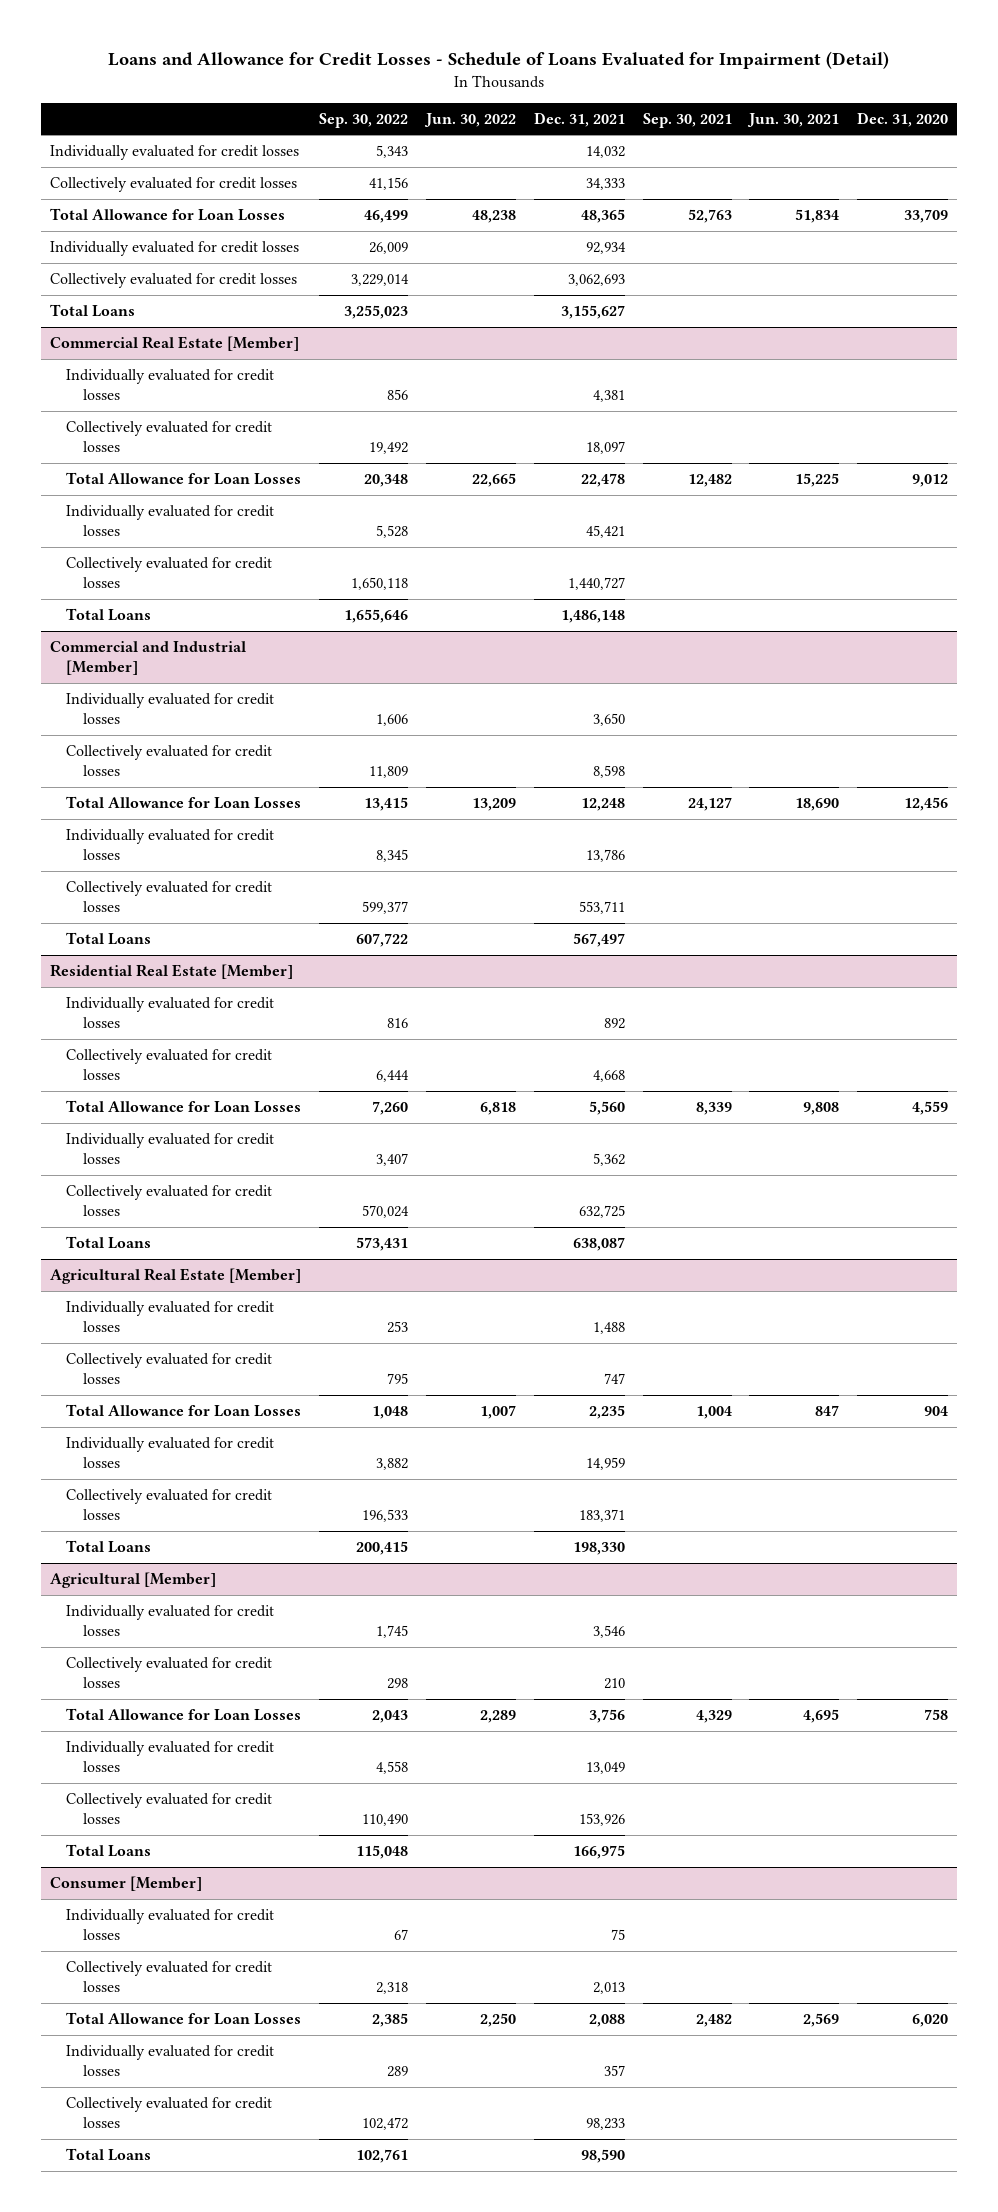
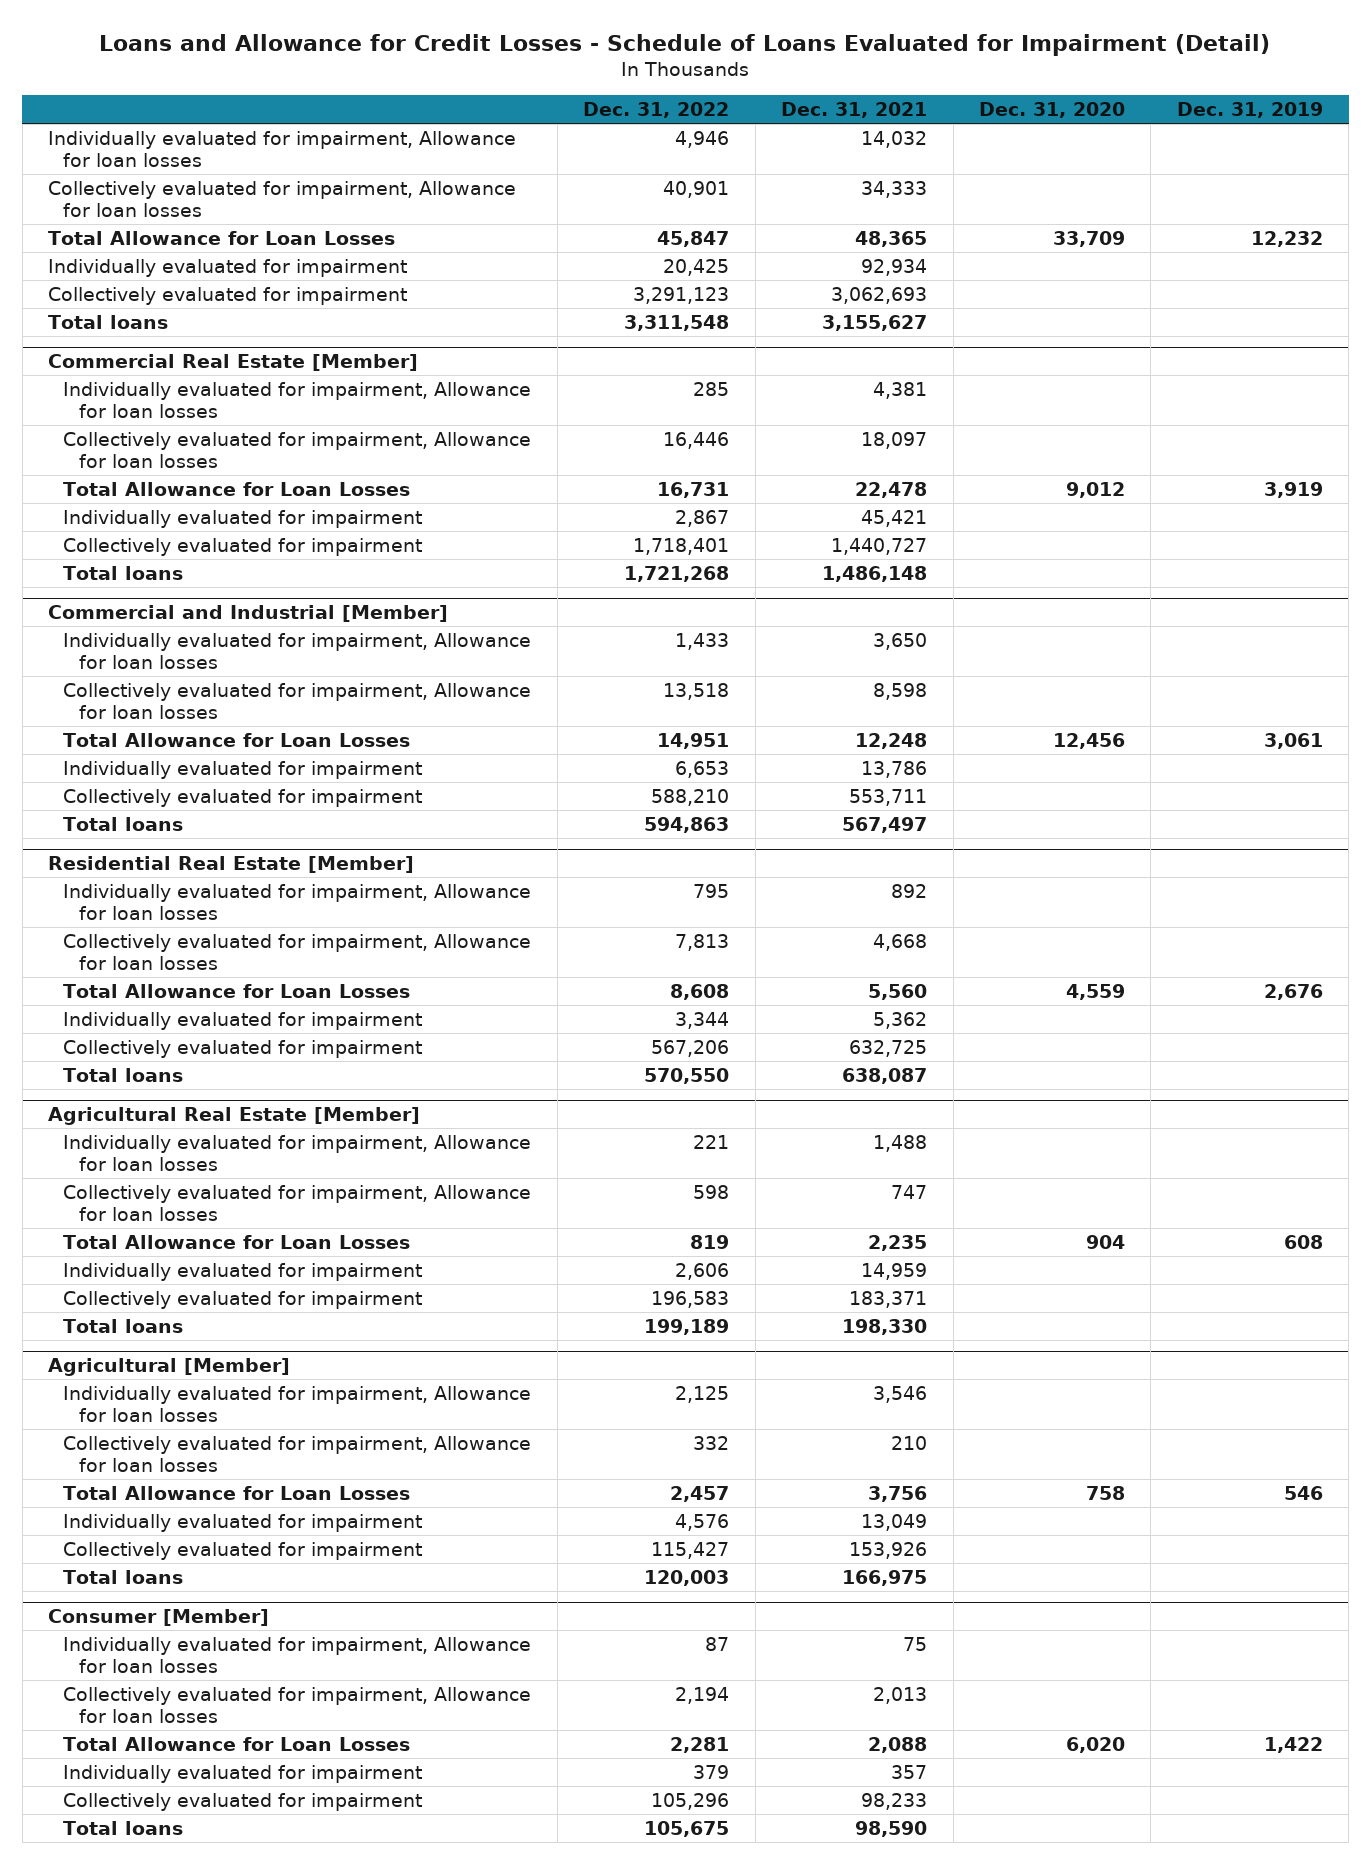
- | Sep. 30, 2022 | Jun. 30, 2022 | Dec. 31, 2021 | Sep. 30, 2021 | Jun. 30, 2021 | Dec. 31, 2020
+ | Dec. 31, 2022 | Dec. 31, 2021 | Dec. 31, 2020 | Dec. 31, 2019
- Individually evaluated for credit losses | 5,343 | | 14,032 | | |
- Collectively evaluated for credit losses | 41,156 | | 34,333 | | |
+ Individually evaluated for impairment, Allowance for loan losses | 4,946 | 14,032 | |
+ Collectively evaluated for impairment, Allowance for loan losses | 40,901 | 34,333 | |
- Individually evaluated for credit losses | 26,009 | | 92,934 | | |
- Collectively evaluated for credit losses | 3,229,014 | | 3,062,693 | | |
- Total Loans | 3,255,023 | | 3,155,627 | | |
+ Individually evaluated for impairment | 20,425 | 92,934 | |
+ Collectively evaluated for impairment | 3,291,123 | 3,062,693 | |
+ Total loans | 3,311,548 | 3,155,627 | |
@ Commercial Real Estate [Member]
- Individually evaluated for credit losses | 856 | | 4,381 | | |
- Collectively evaluated for credit losses | 19,492 | | 18,097 | | |
+ Individually evaluated for impairment, Allowance for loan losses | 285 | 4,381 | |
+ Collectively evaluated for impairment, Allowance for loan losses | 16,446 | 18,097 | |
- Individually evaluated for credit losses | 5,528 | | 45,421 | | |
- Collectively evaluated for credit losses | 1,650,118 | | 1,440,727 | | |
- Total Loans | 1,655,646 | | 1,486,148 | | |
+ Individually evaluated for impairment | 2,867 | 45,421 | |
+ Collectively evaluated for impairment | 1,718,401 | 1,440,727 | |
+ Total loans | 1,721,268 | 1,486,148 | |
@ Commercial and Industrial [Member]
- Individually evaluated for credit losses | 1,606 | | 3,650 | | |
- Collectively evaluated for credit losses | 11,809 | | 8,598 | | |
+ Individually evaluated for impairment, Allowance for loan losses | 1,433 | 3,650 | |
+ Collectively evaluated for impairment, Allowance for loan losses | 13,518 | 8,598 | |
- Individually evaluated for credit losses | 8,345 | | 13,786 | | |
- Collectively evaluated for credit losses | 599,377 | | 553,711 | | |
- Total Loans | 607,722 | | 567,497 | | |
+ Individually evaluated for impairment | 6,653 | 13,786 | |
+ Collectively evaluated for impairment | 588,210 | 553,711 | |
+ Total loans | 594,863 | 567,497 | |
@ Residential Real Estate [Member]
- Individually evaluated for credit losses | 816 | | 892 | | |
- Collectively evaluated for credit losses | 6,444 | | 4,668 | | |
+ Individually evaluated for impairment, Allowance for loan losses | 795 | 892 | |
+ Collectively evaluated for impairment, Allowance for loan losses | 7,813 | 4,668 | |
- Individually evaluated for credit losses | 3,407 | | 5,362 | | |
- Collectively evaluated for credit losses | 570,024 | | 632,725 | | |
- Total Loans | 573,431 | | 638,087 | | |
+ Individually evaluated for impairment | 3,344 | 5,362 | |
+ Collectively evaluated for impairment | 567,206 | 632,725 | |
+ Total loans | 570,550 | 638,087 | |
@ Agricultural Real Estate [Member]
- Individually evaluated for credit losses | 253 | | 1,488 | | |
- Collectively evaluated for credit losses | 795 | | 747 | | |
+ Individually evaluated for impairment, Allowance for loan losses | 221 | 1,488 | |
+ Collectively evaluated for impairment, Allowance for loan losses | 598 | 747 | |
- Individually evaluated for credit losses | 3,882 | | 14,959 | | |
- Collectively evaluated for credit losses | 196,533 | | 183,371 | | |
- Total Loans | 200,415 | | 198,330 | | |
+ Individually evaluated for impairment | 2,606 | 14,959 | |
+ Collectively evaluated for impairment | 196,583 | 183,371 | |
+ Total loans | 199,189 | 198,330 | |
@ Agricultural [Member]
- Individually evaluated for credit losses | 1,745 | | 3,546 | | |
- Collectively evaluated for credit losses | 298 | | 210 | | |
+ Individually evaluated for impairment, Allowance for loan losses | 2,125 | 3,546 | |
+ Collectively evaluated for impairment, Allowance for loan losses | 332 | 210 | |
- Individually evaluated for credit losses | 4,558 | | 13,049 | | |
- Collectively evaluated for credit losses | 110,490 | | 153,926 | | |
- Total Loans | 115,048 | | 166,975 | | |
+ Individually evaluated for impairment | 4,576 | 13,049 | |
+ Collectively evaluated for impairment | 115,427 | 153,926 | |
+ Total loans | 120,003 | 166,975 | |
@ Consumer [Member]
- Individually evaluated for credit losses | 67 | | 75 | | |
- Collectively evaluated for credit losses | 2,318 | | 2,013 | | |
+ Individually evaluated for impairment, Allowance for loan losses | 87 | 75 | |
+ Collectively evaluated for impairment, Allowance for loan losses | 2,194 | 2,013 | |
- Individually evaluated for credit losses | 289 | | 357 | | |
- Collectively evaluated for credit losses | 102,472 | | 98,233 | | |
- Total Loans | 102,761 | | 98,590 | | |
+ Individually evaluated for impairment | 379 | 357 | |
+ Collectively evaluated for impairment | 105,296 | 98,233 | |
+ Total loans | 105,675 | 98,590 | |

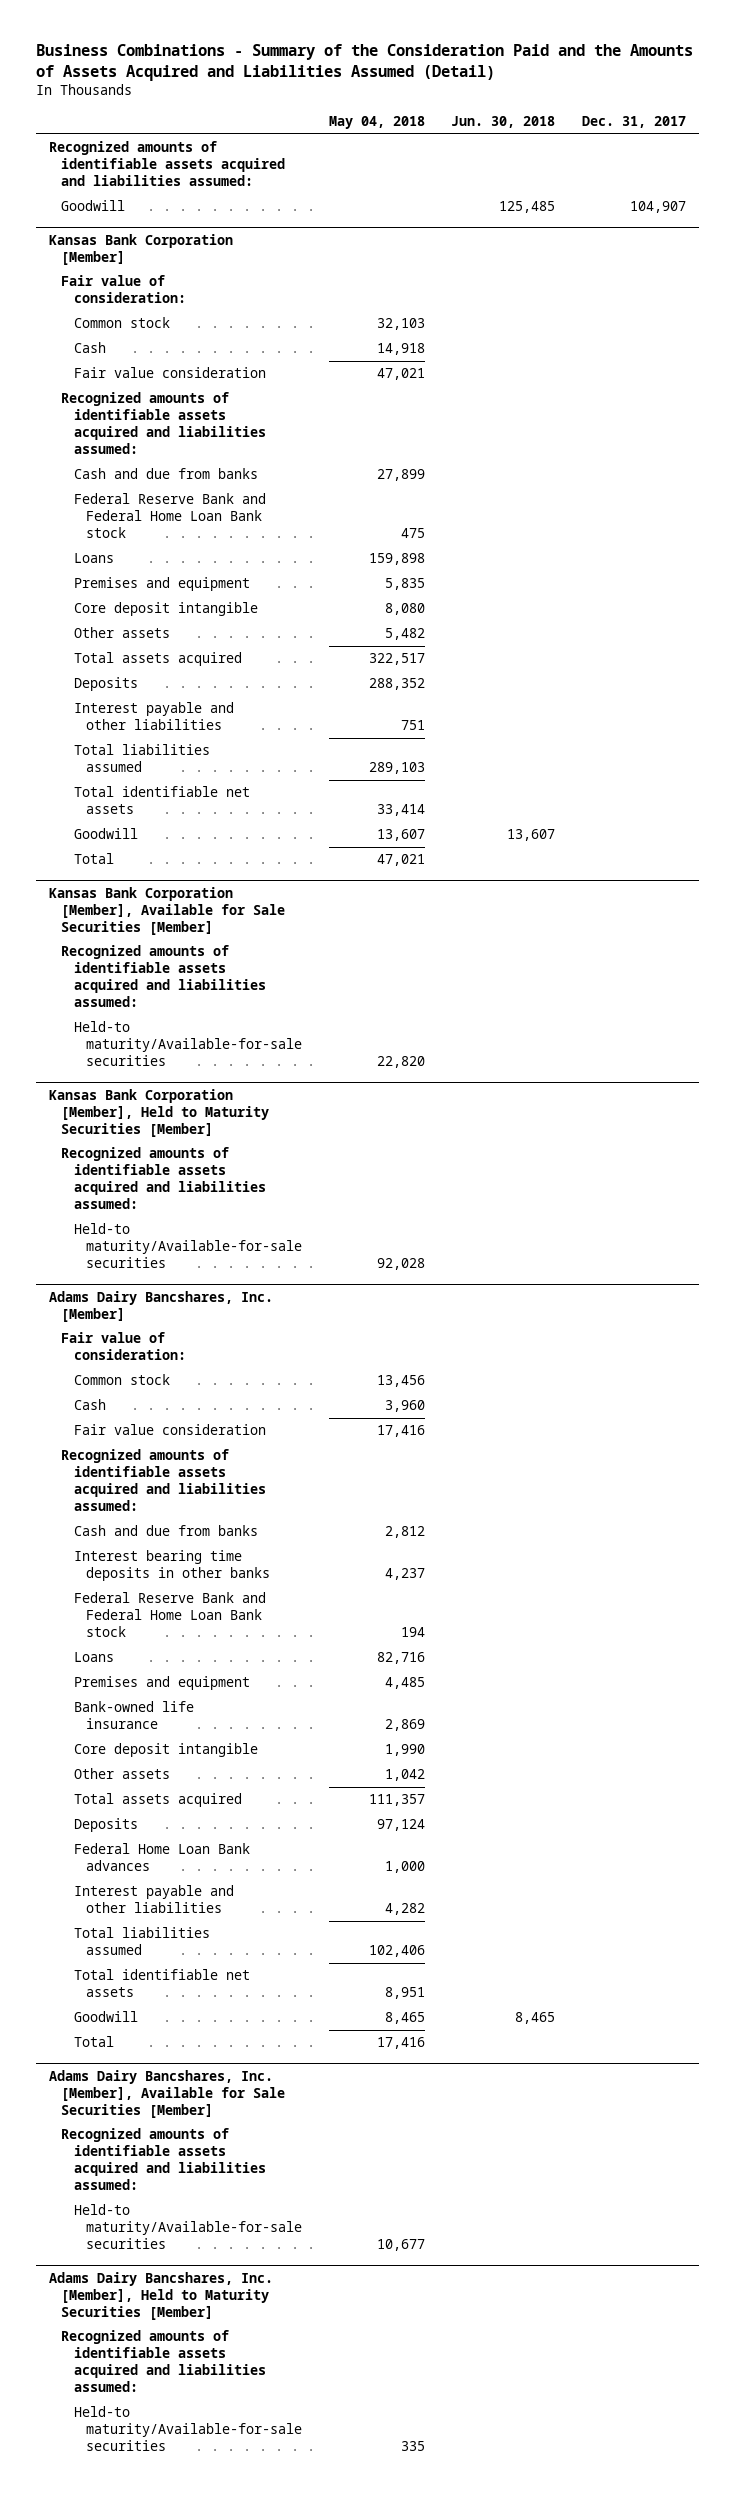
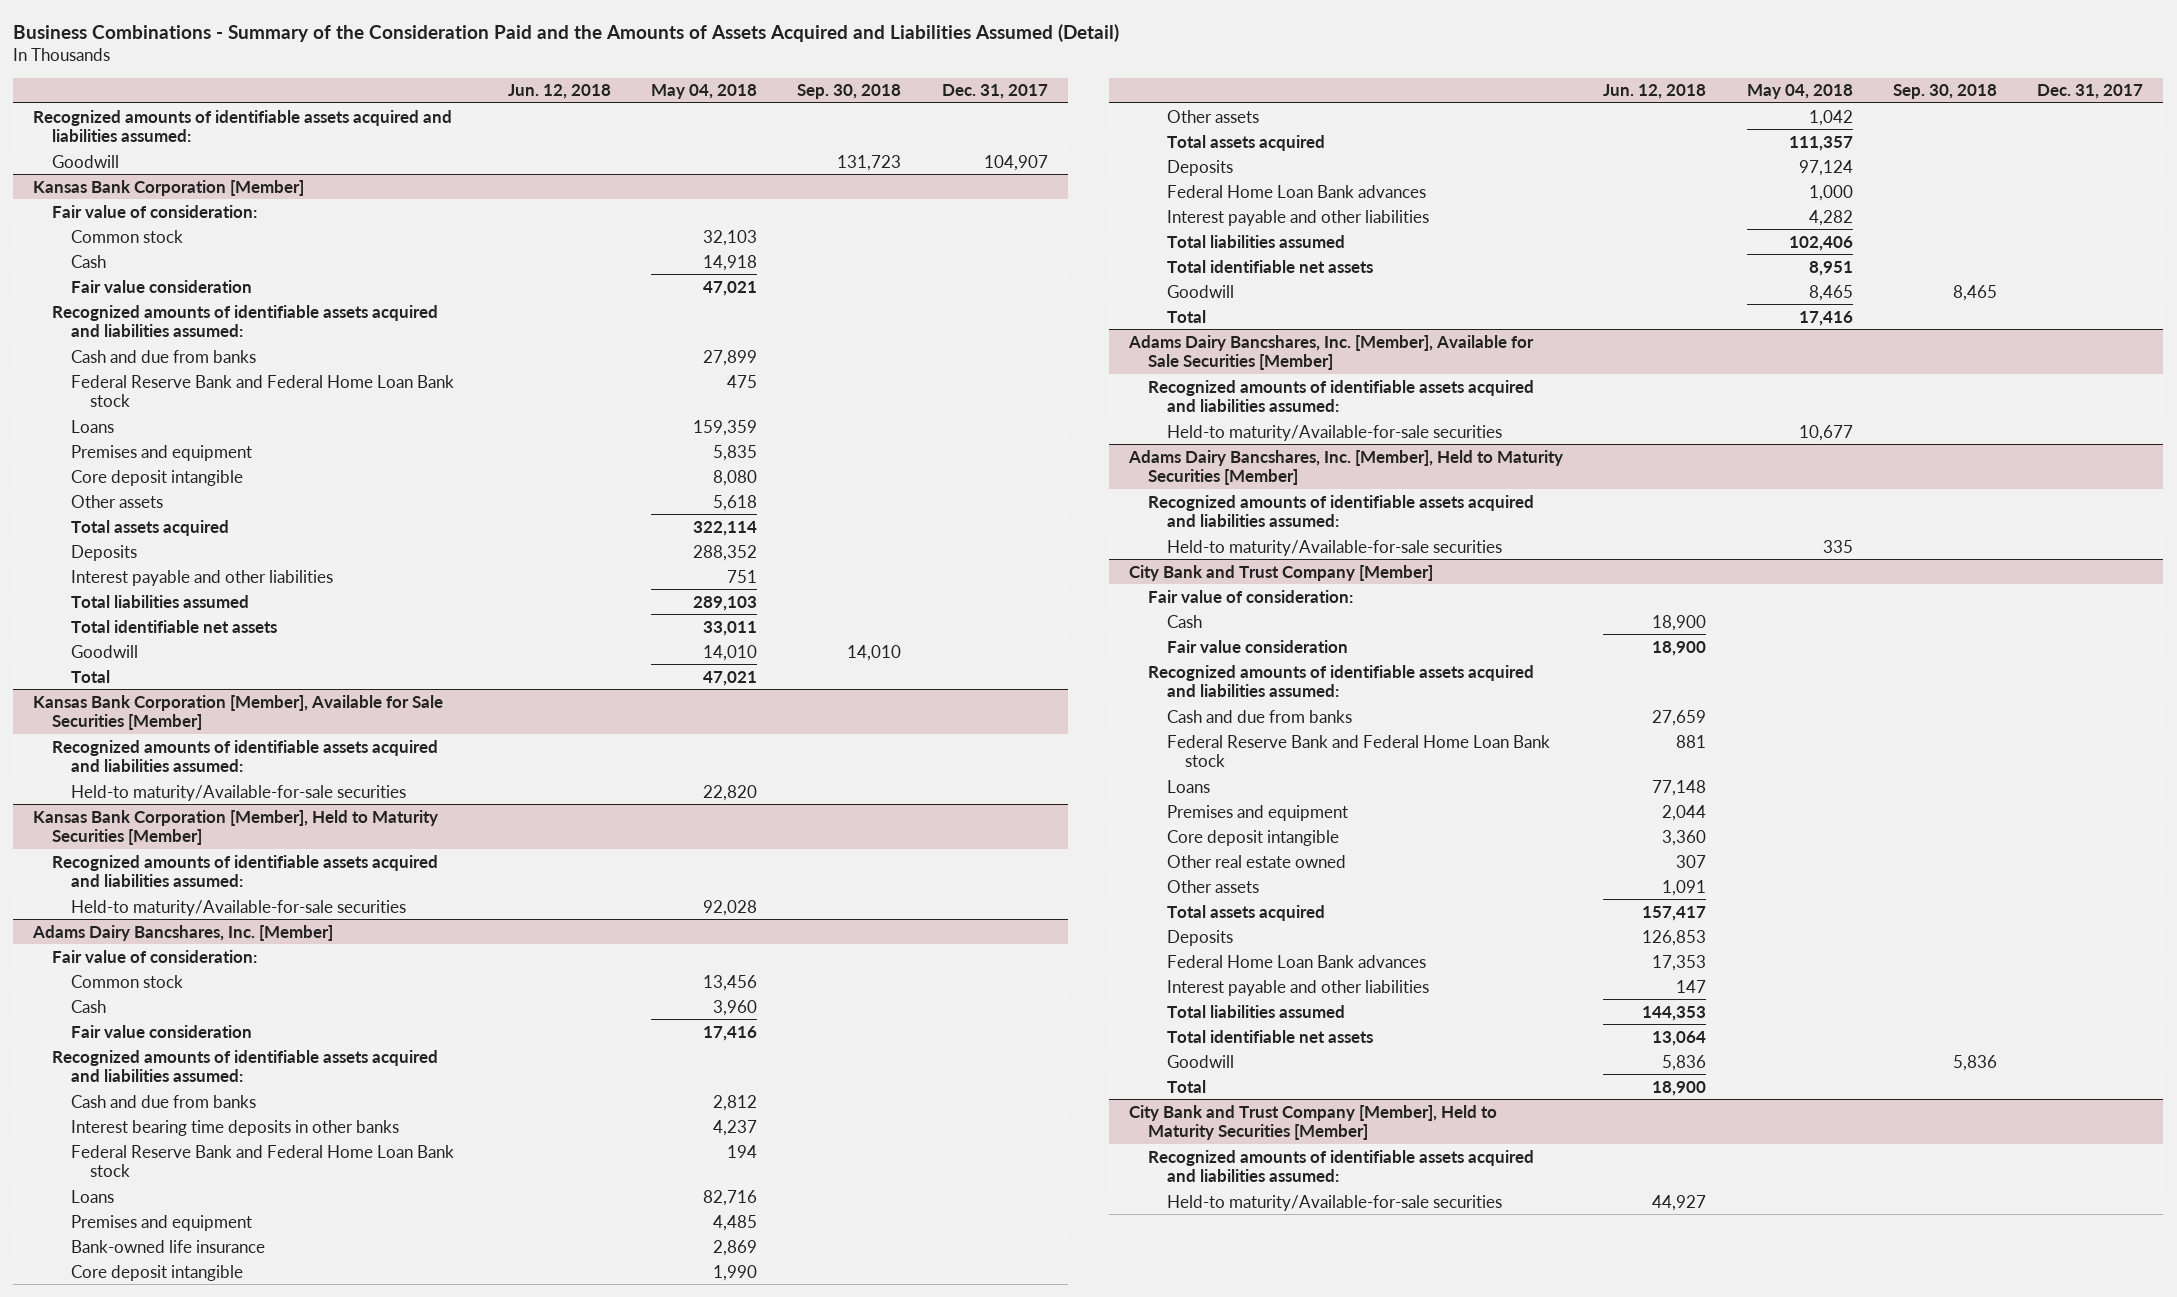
- | May 04, 2018 | Jun. 30, 2018 | Dec. 31, 2017
+ | Jun. 12, 2018 | May 04, 2018 | Sep. 30, 2018 | Dec. 31, 2017
@ Kansas Bank Corporation [Member]
- Loans | 159,898 | |
+ Loans | | 159,359 | |
- Other assets | 5,482 | |
- Total assets acquired | 322,517 | |
+ Other assets | | 5,618 | |
+ Total assets acquired | | 322,114 | |
- Total identifiable net assets | 33,414 | |
- Goodwill | 13,607 | 13,607 |
+ Total identifiable net assets | | 33,011 | |
+ Goodwill | | 14,010 | 14,010 |
+ City Bank and Trust Company [Member]
+ Fair value of consideration:
+ Cash | 18,900 | | |
+ Fair value consideration | 18,900 | | |
+ Recognized amounts of identifiable assets acquired and liabilities assumed:
+ Cash and due from banks | 27,659 | | |
+ Federal Reserve Bank and Federal Home Loan Bank stock | 881 | | |
+ Loans | 77,148 | | |
+ Premises and equipment | 2,044 | | |
+ Core deposit intangible | 3,360 | | |
+ Other real estate owned | 307 | | |
+ Other assets | 1,091 | | |
+ Total assets acquired | 157,417 | | |
+ Deposits | 126,853 | | |
+ Federal Home Loan Bank advances | 17,353 | | |
+ Interest payable and other liabilities | 147 | | |
+ Total liabilities assumed | 144,353 | | |
+ Total identifiable net assets | 13,064 | | |
+ Goodwill | 5,836 | | 5,836 |
+ Total | 18,900 | | |
+ City Bank and Trust Company [Member], Held to Maturity Securities [Member]
+ Recognized amounts of identifiable assets acquired and liabilities assumed:
+ Held-to maturity/Available-for-sale securities | 44,927 | | |

